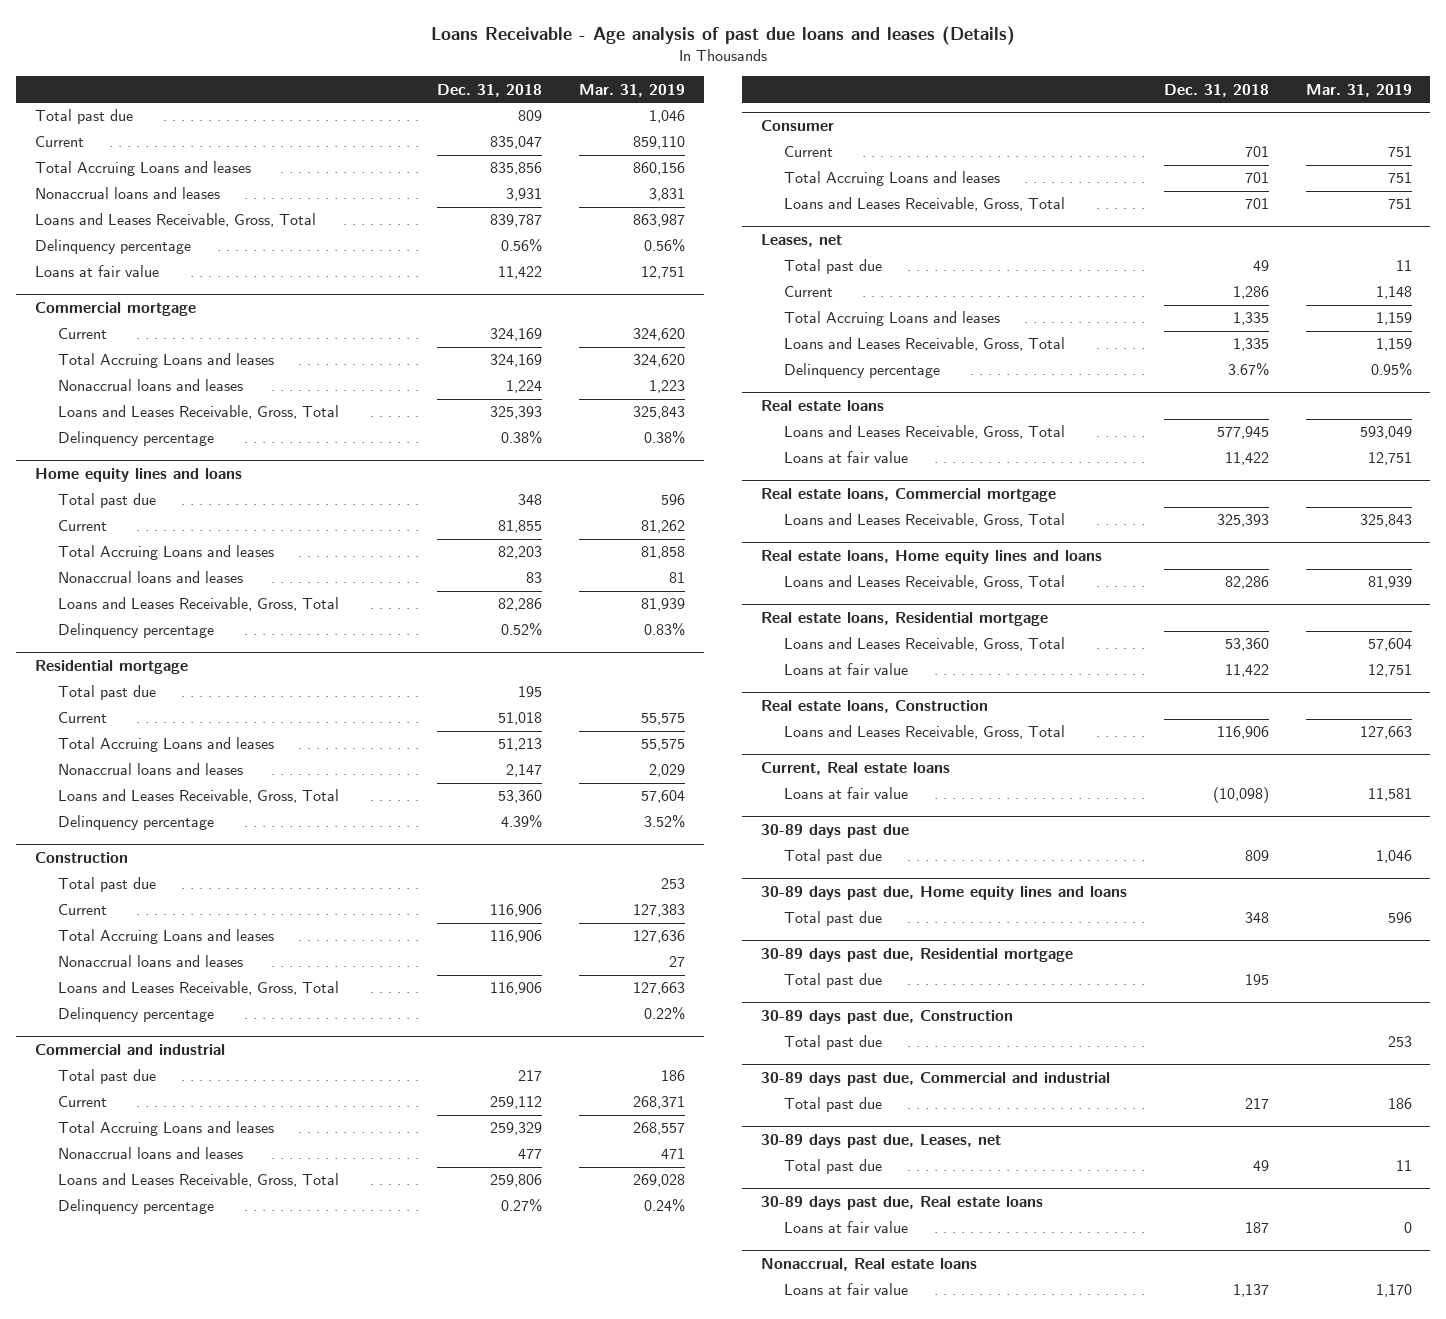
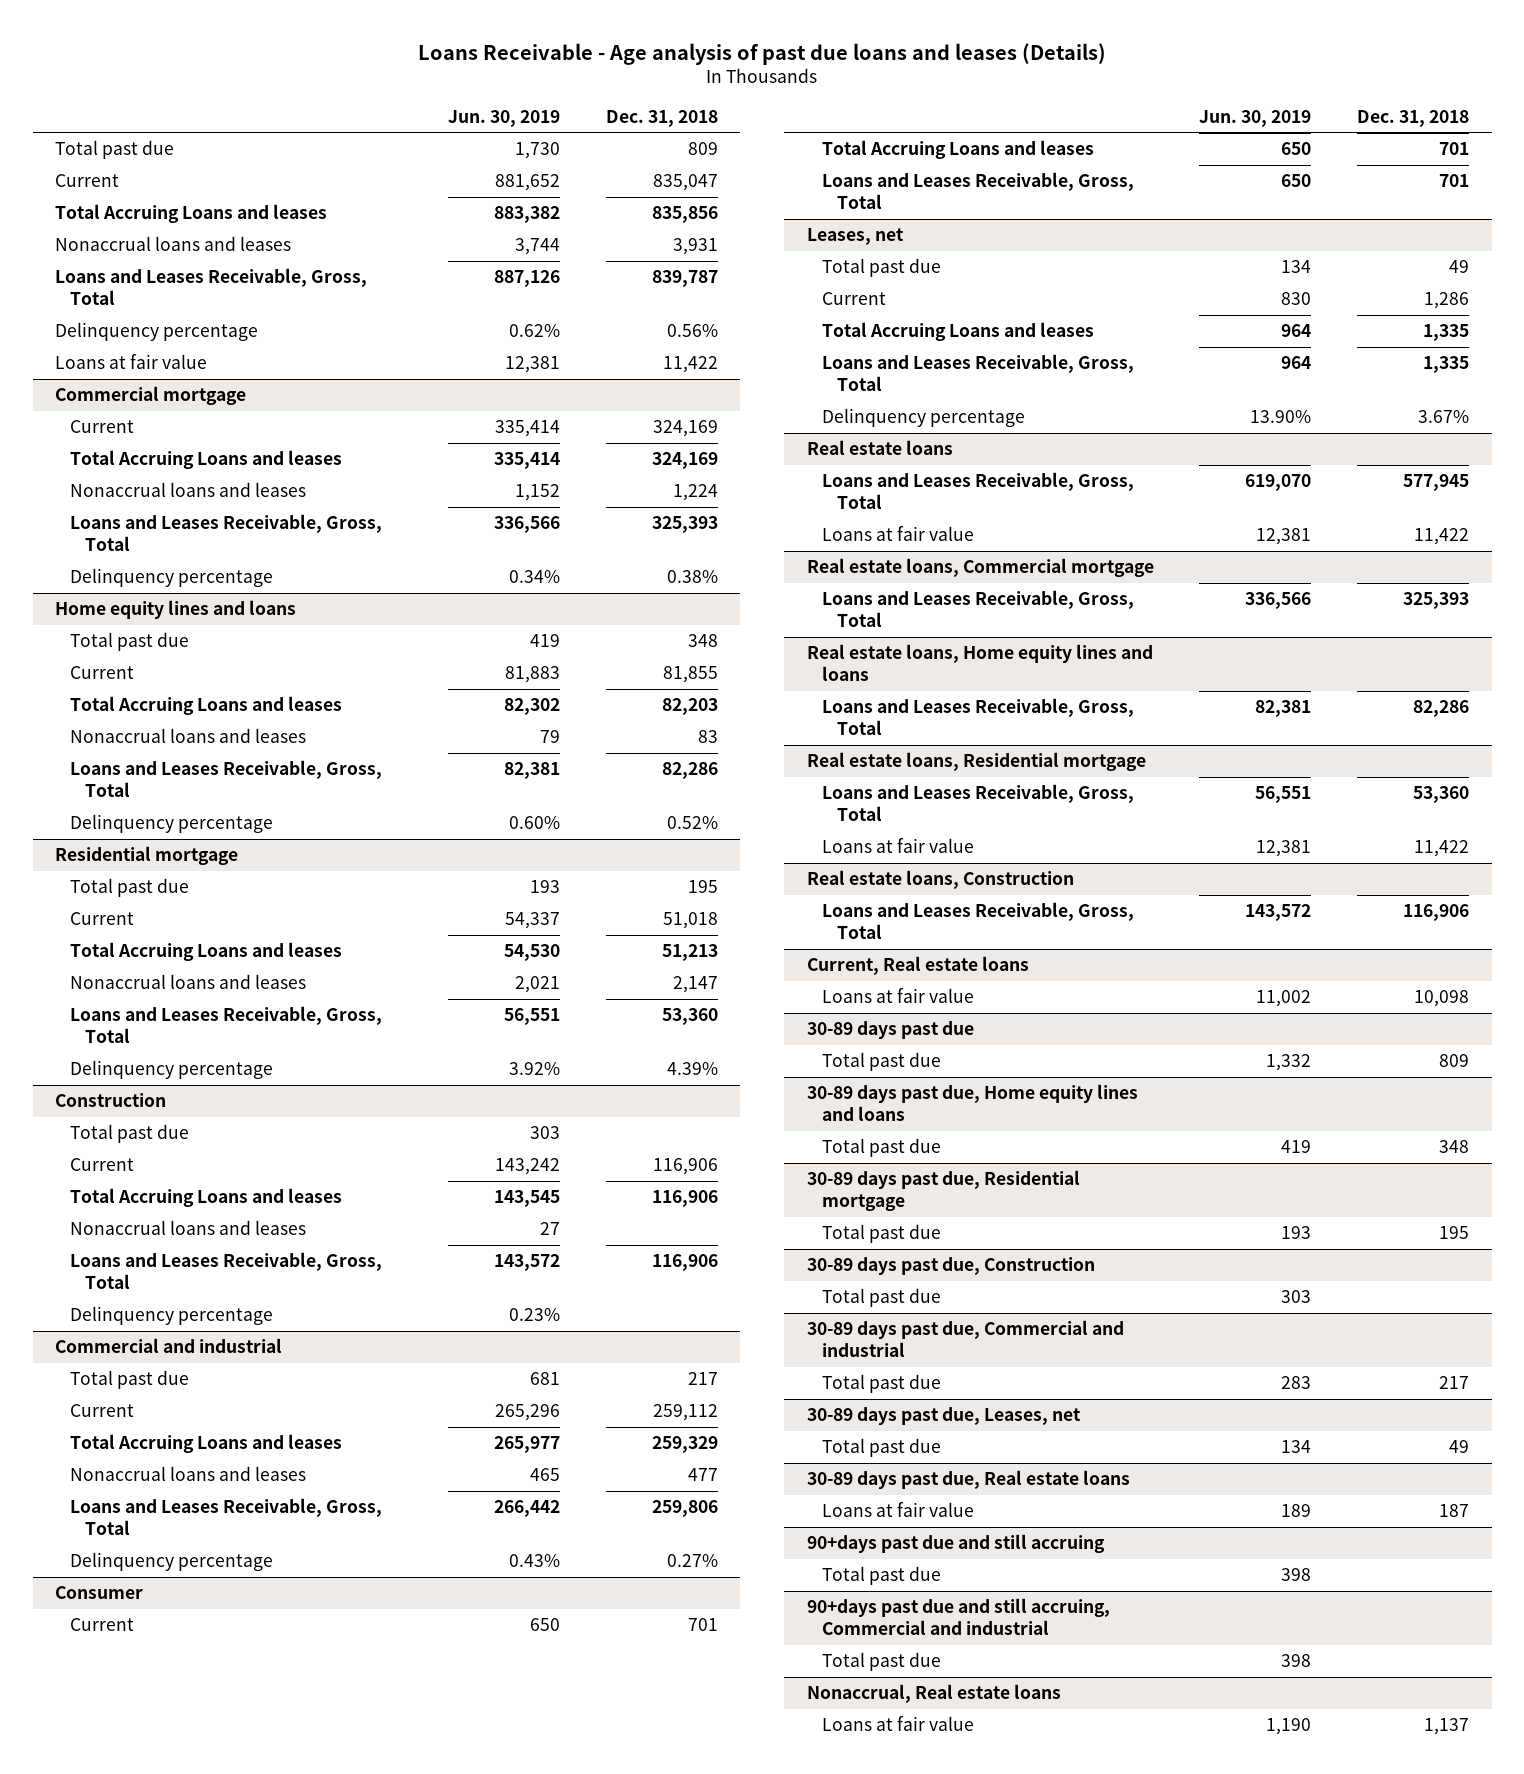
- | Dec. 31, 2018 | Mar. 31, 2019
+ | Jun. 30, 2019 | Dec. 31, 2018
@ Current, Real estate loans
- Loans at fair value | (10,098) | 11,581
+ Loans at fair value | 11,002 | 10,098
+ 90+days past due and still accruing
+ Total past due | 398 |
+ 90+days past due and still accruing, Commercial and industrial
+ Total past due | 398 |

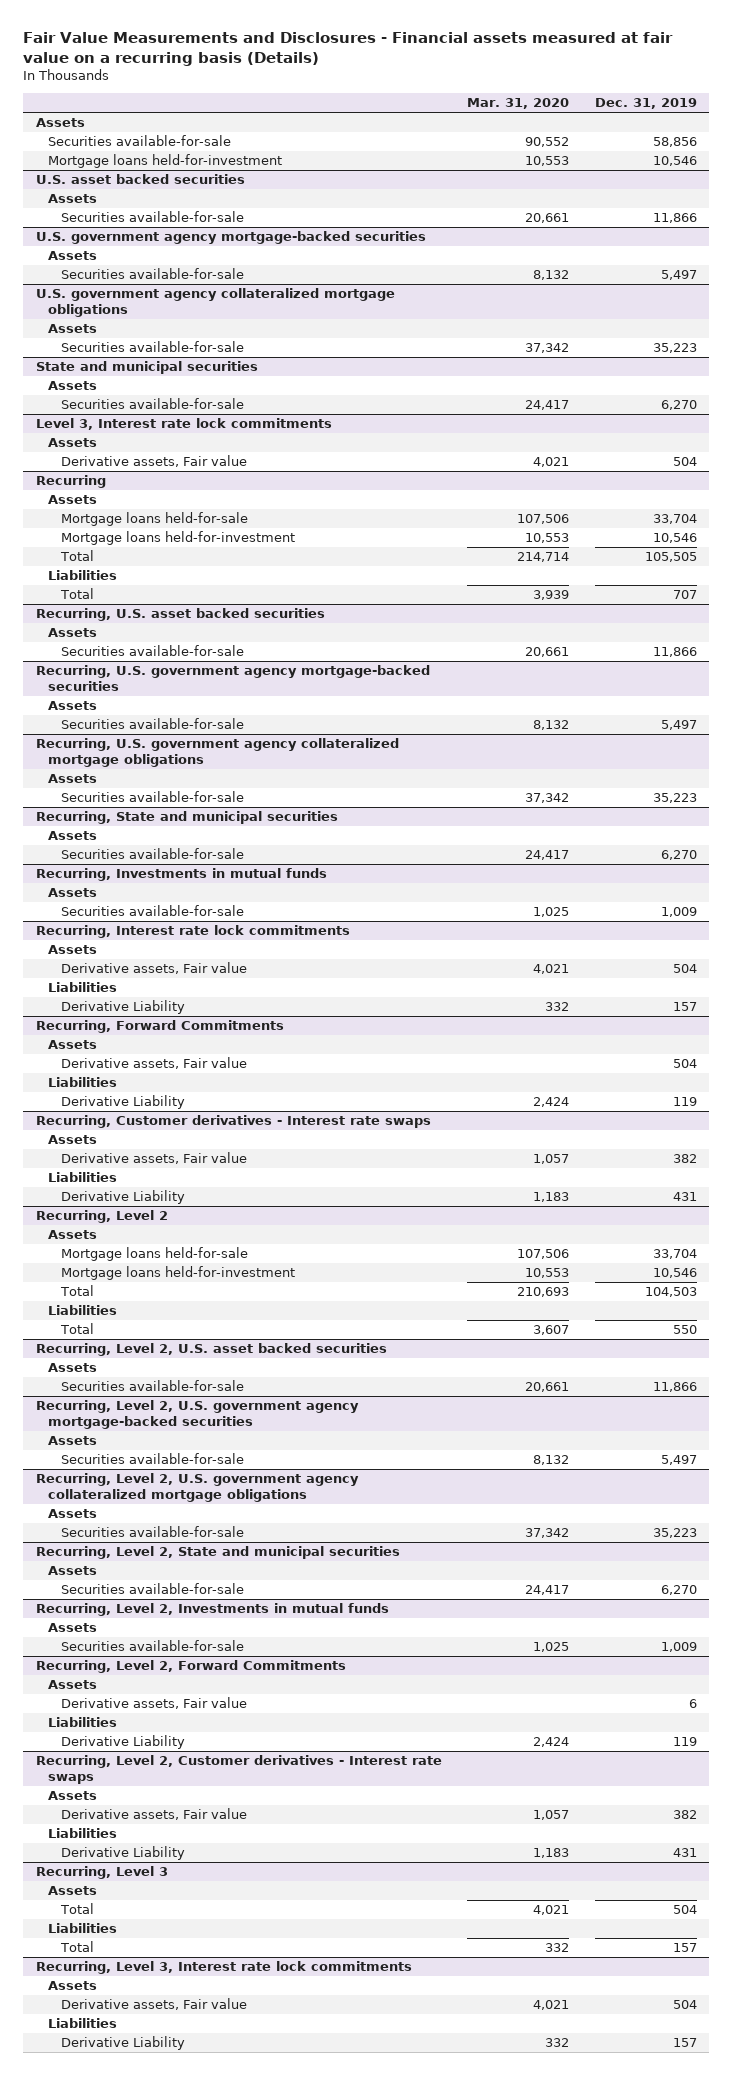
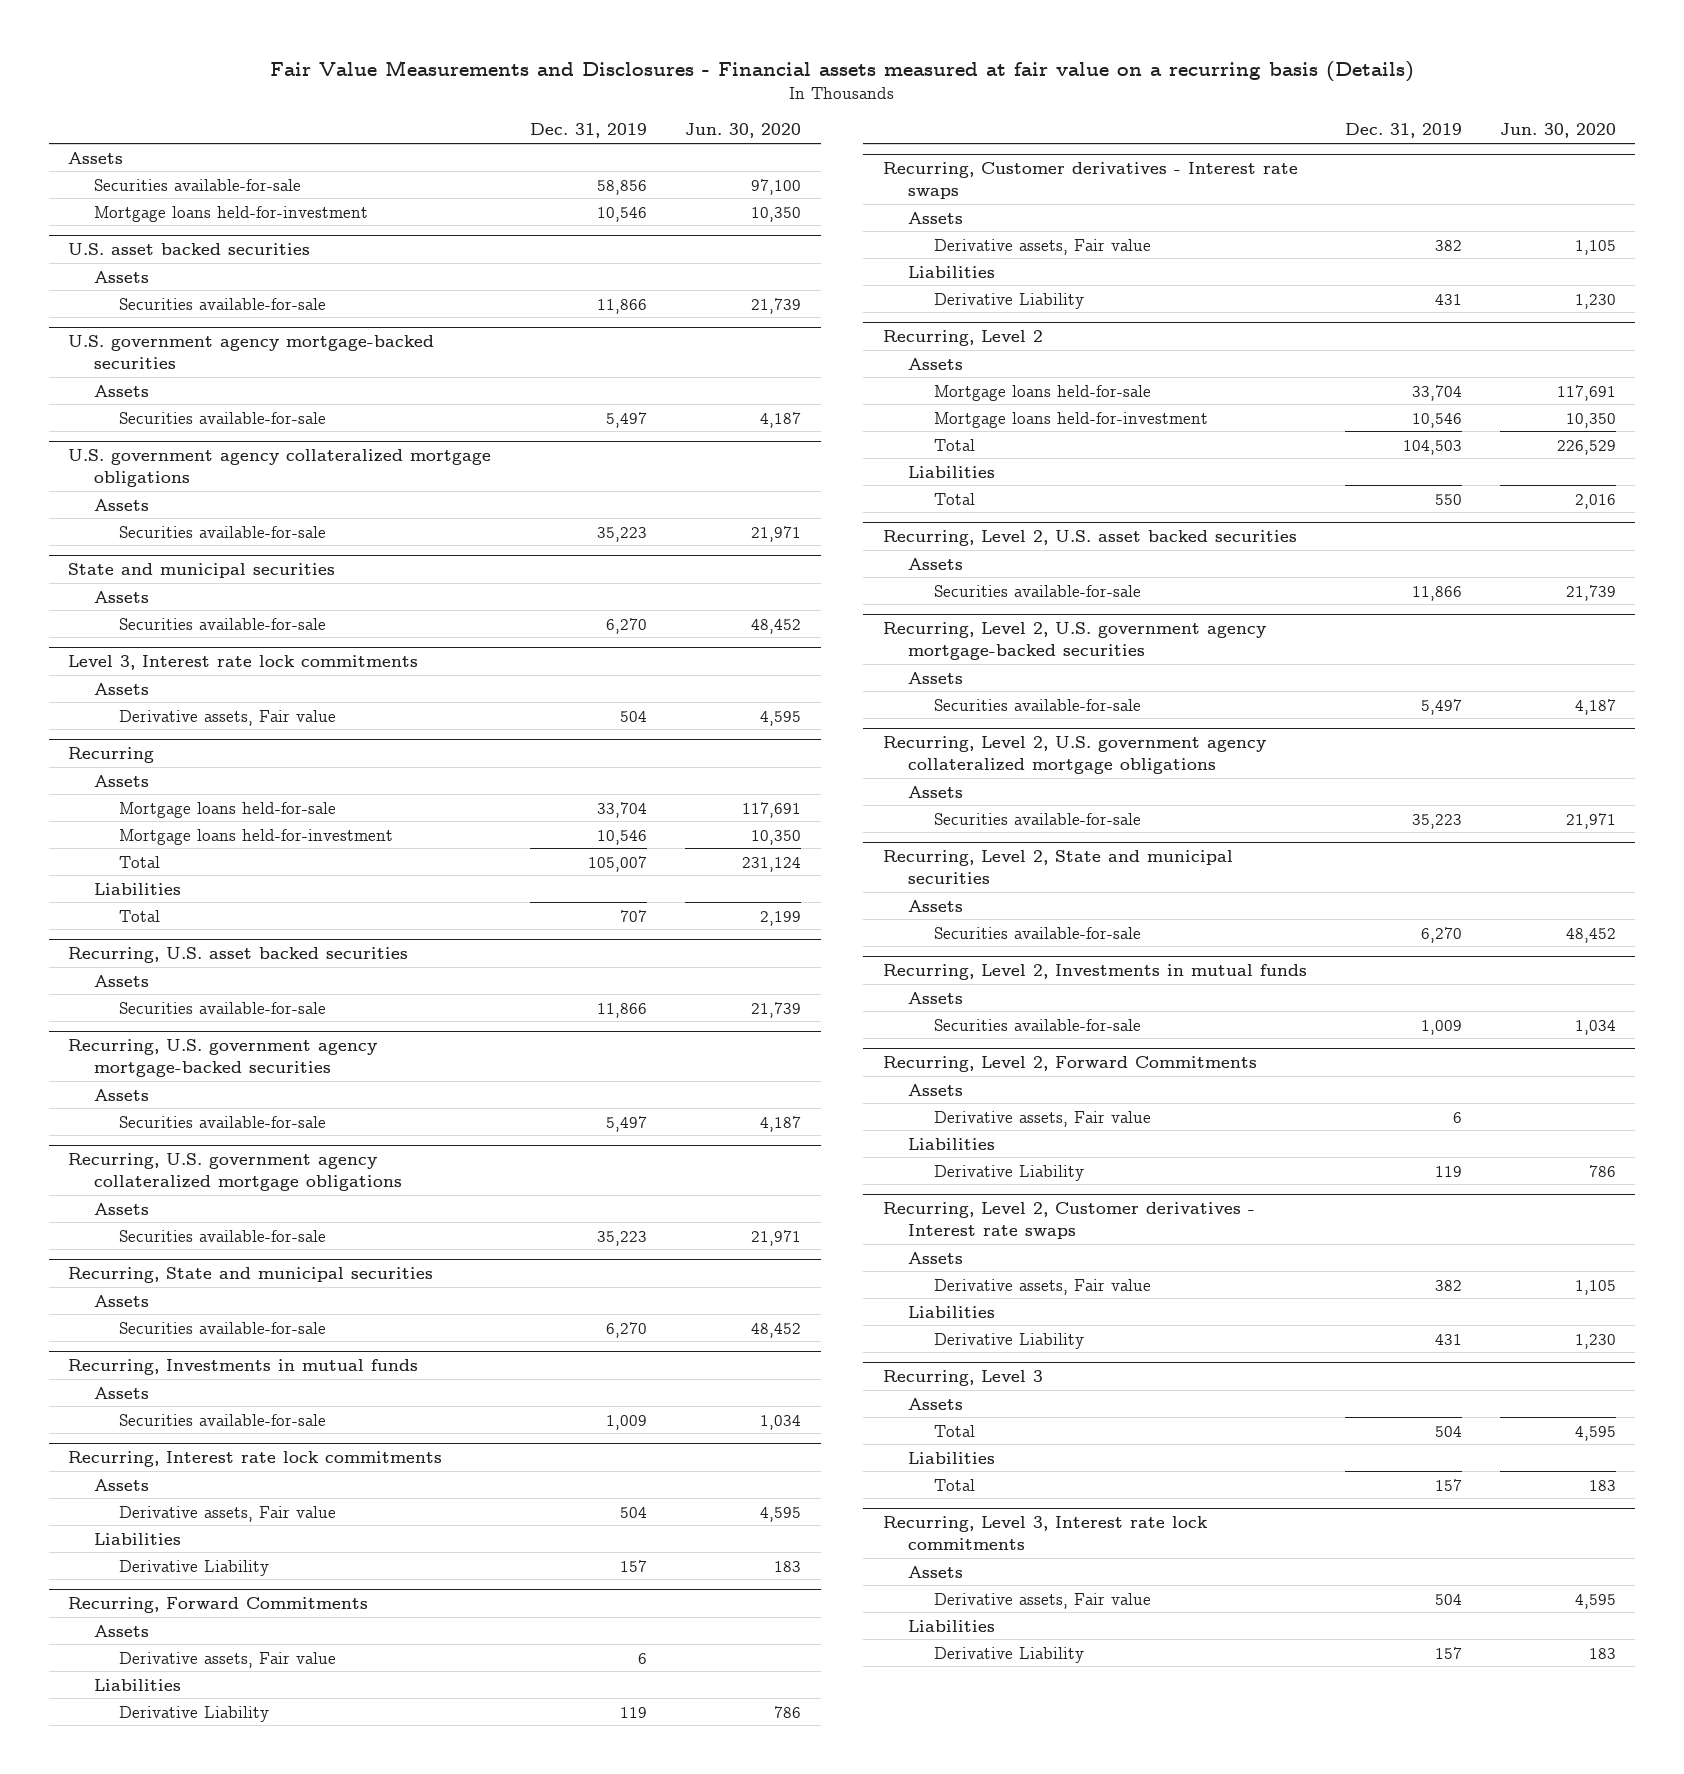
- | Mar. 31, 2020 | Dec. 31, 2019
+ | Dec. 31, 2019 | Jun. 30, 2020
@ Recurring
- Total | 214,714 | 105,505
+ Total | 105,007 | 231,124
@ Recurring, Forward Commitments
- Derivative assets, Fair value | | 504
+ Derivative assets, Fair value | 6 |

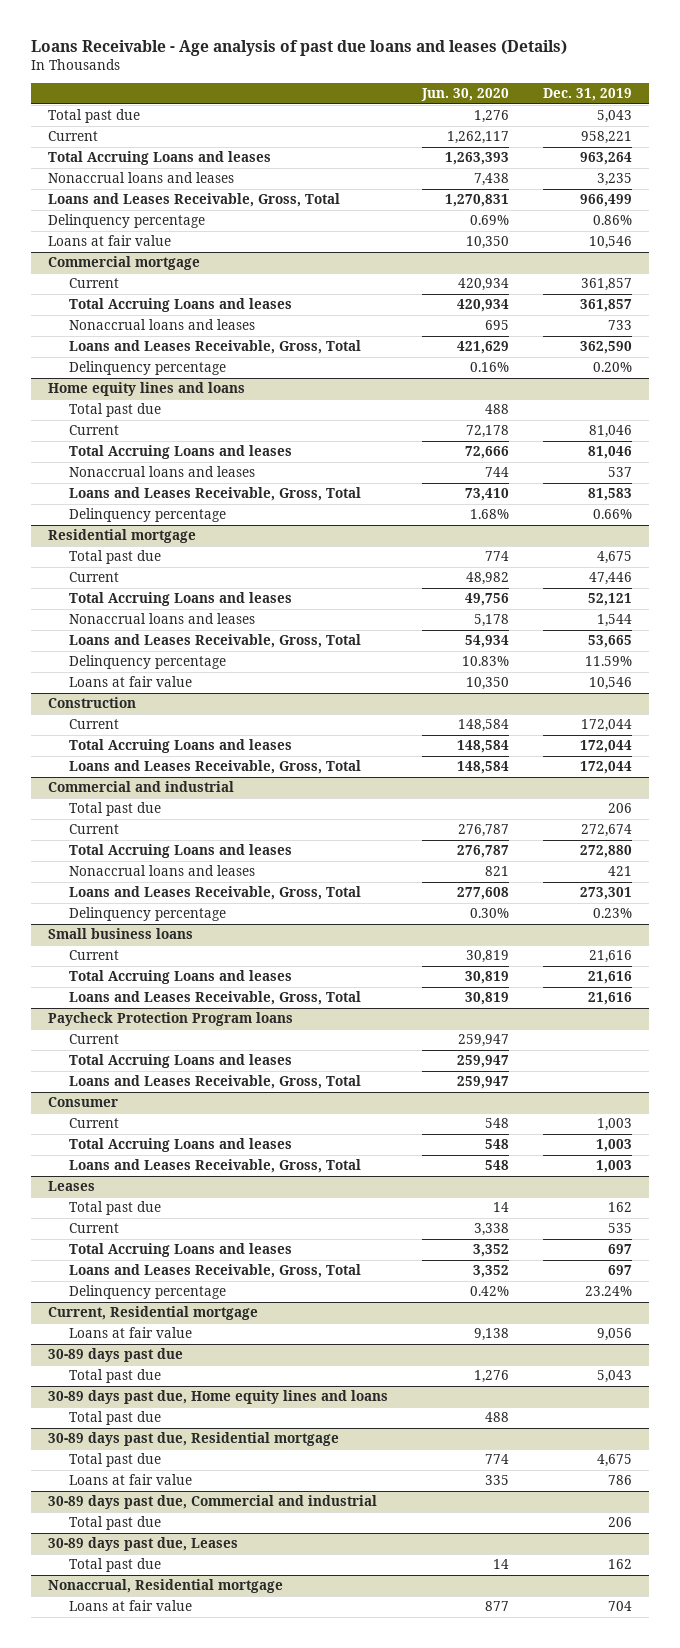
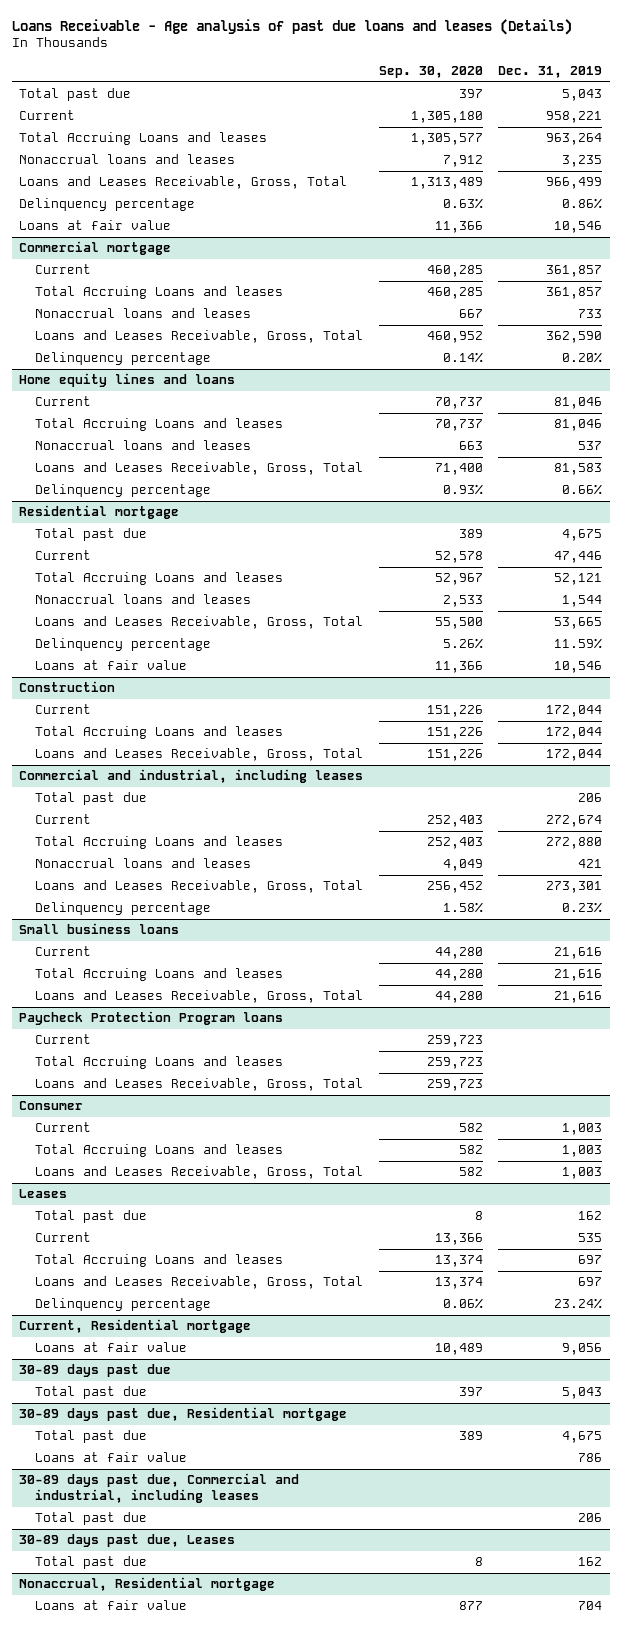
- | Jun. 30, 2020 | Dec. 31, 2019
+ | Sep. 30, 2020 | Dec. 31, 2019
@ Home equity lines and loans
- Total past due | 488 |
- Commercial and industrial
+ Commercial and industrial, including leases
- 30-89 days past due, Home equity lines and loans
- Total past due | 488 |
- 30-89 days past due, Commercial and industrial
+ 30-89 days past due, Commercial and industrial, including leases

